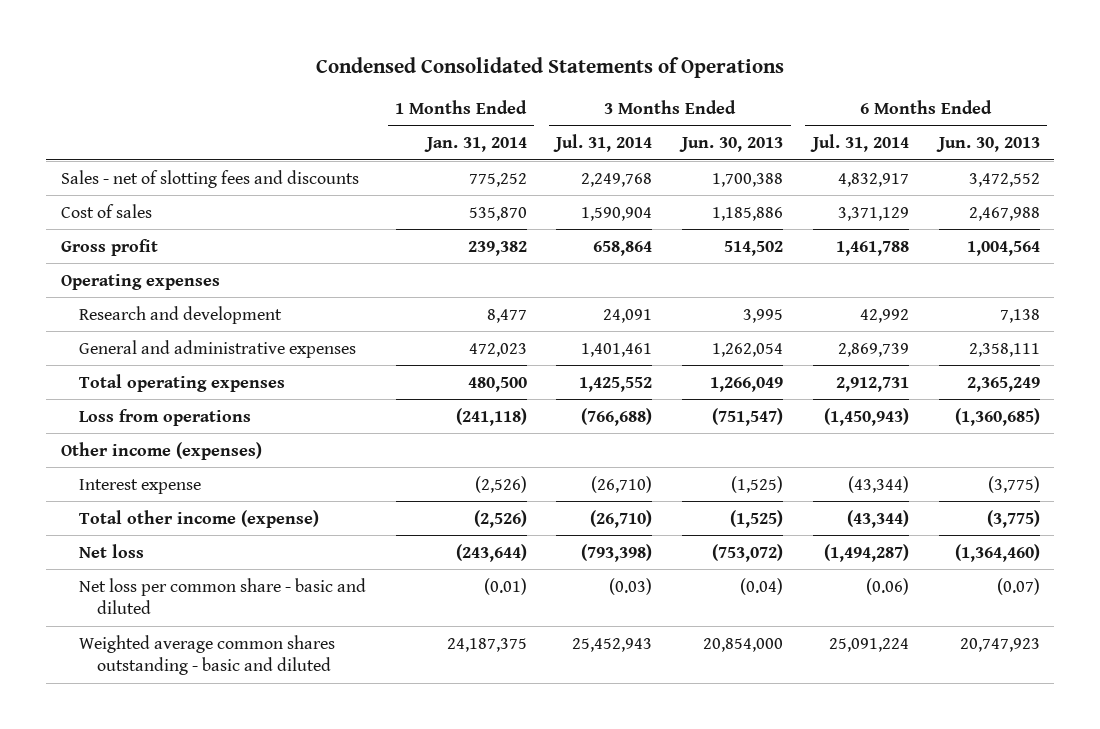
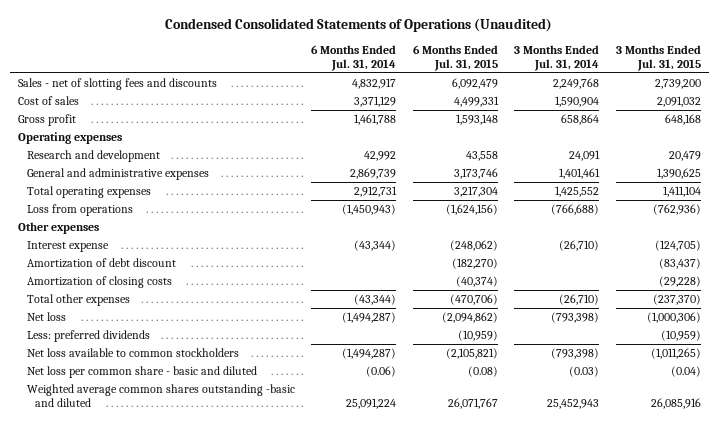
- Condensed Consolidated Statements of Operations
+ Condensed Consolidated Statements of Operations (Unaudited)
- | 1 Months Ended Jan. 31, 2014 | 3 Months Ended Jul. 31, 2014 | 3 Months Ended Jun. 30, 2013 | 6 Months Ended Jul. 31, 2014 | 6 Months Ended Jun. 30, 2013
+ | 6 Months Ended Jul. 31, 2014 | 6 Months Ended Jul. 31, 2015 | 3 Months Ended Jul. 31, 2014 | 3 Months Ended Jul. 31, 2015
- Other income (expenses)
+ Other expenses
- Total other income (expense) | (2,526) | (26,710) | (1,525) | (43,344) | (3,775)
+ Amortization of debt discount | | (182,270) | | (83,437)
+ Amortization of closing costs | | (40,374) | | (29,228)
+ Total other expenses | (43,344) | (470,706) | (26,710) | (237,370)
+ Less: preferred dividends | | (10,959) | | (10,959)
+ Net loss available to common stockholders | (1,494,287) | (2,105,821) | (793,398) | (1,011,265)
- Weighted average common shares outstanding - basic and diluted | 24,187,375 | 25,452,943 | 20,854,000 | 25,091,224 | 20,747,923
+ Weighted average common shares outstanding -basic and diluted | 25,091,224 | 26,071,767 | 25,452,943 | 26,085,916

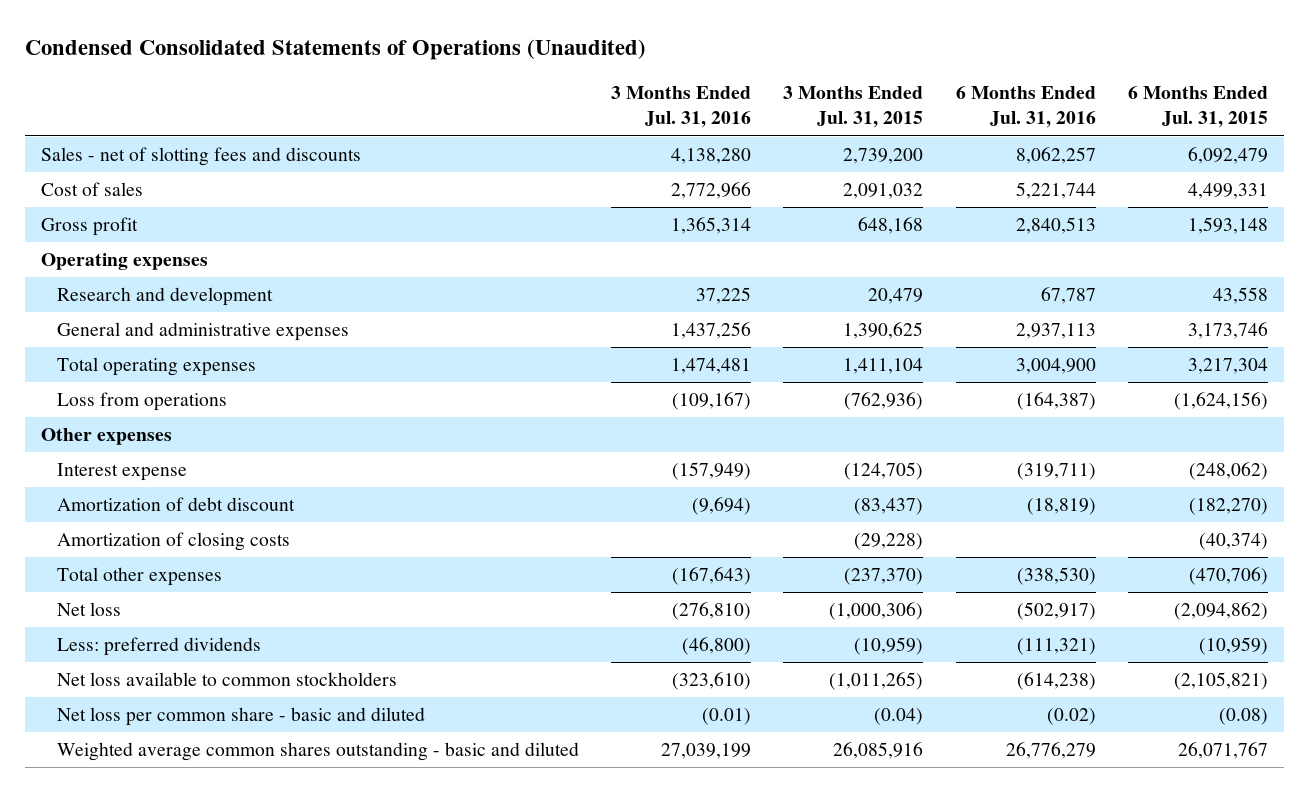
- | 6 Months Ended Jul. 31, 2014 | 6 Months Ended Jul. 31, 2015 | 3 Months Ended Jul. 31, 2014 | 3 Months Ended Jul. 31, 2015
+ | 3 Months Ended Jul. 31, 2016 | 3 Months Ended Jul. 31, 2015 | 6 Months Ended Jul. 31, 2016 | 6 Months Ended Jul. 31, 2015
- Weighted average common shares outstanding -basic and diluted | 25,091,224 | 26,071,767 | 25,452,943 | 26,085,916
+ Weighted average common shares outstanding - basic and diluted | 27,039,199 | 26,085,916 | 26,776,279 | 26,071,767

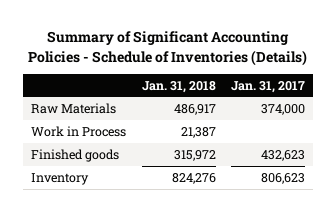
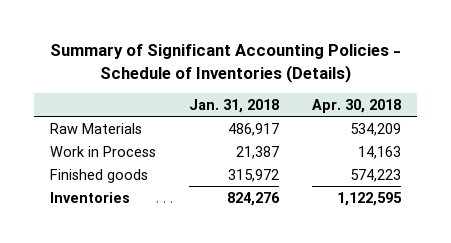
- | Jan. 31, 2018 | Jan. 31, 2017
+ | Jan. 31, 2018 | Apr. 30, 2018
- Inventory | 824,276 | 806,623
+ Inventories | 824,276 | 1,122,595

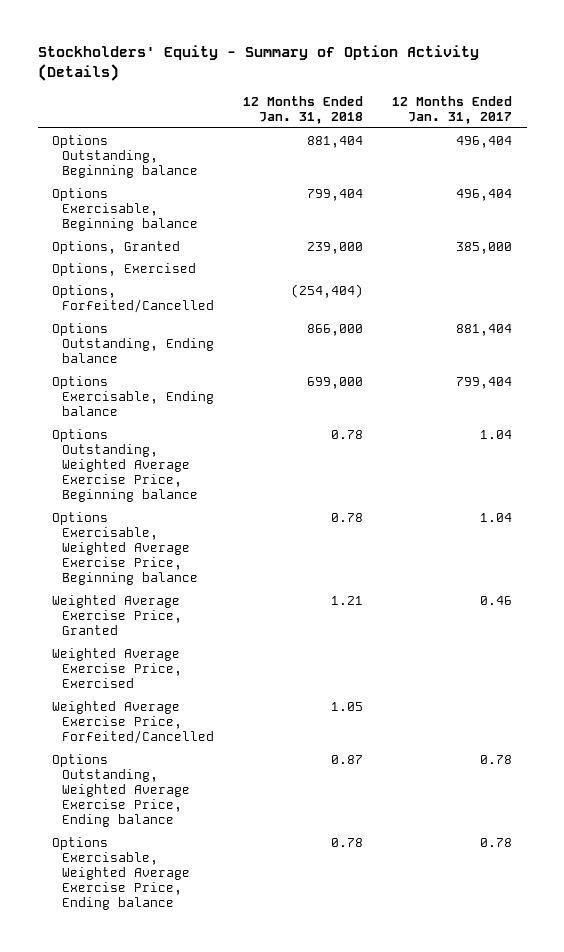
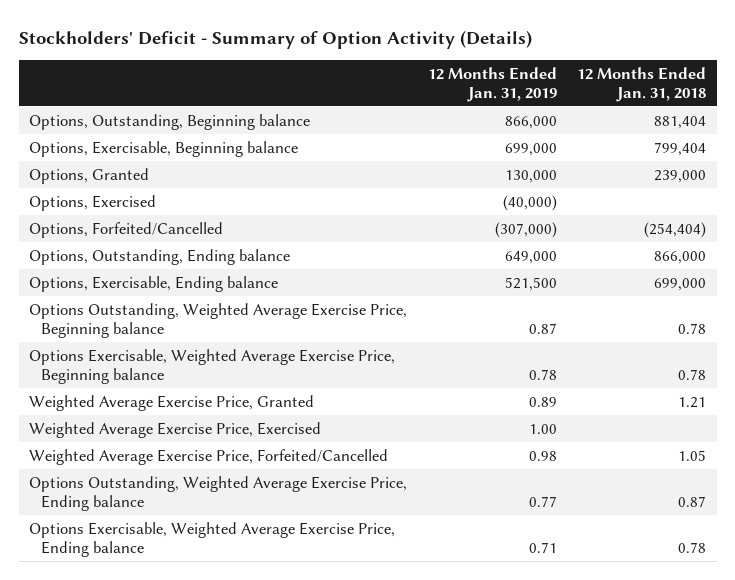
- Stockholders' Equity - Summary of Option Activity (Details)
+ Stockholders' Deficit - Summary of Option Activity (Details)
- | 12 Months Ended Jan. 31, 2018 | 12 Months Ended Jan. 31, 2017
+ | 12 Months Ended Jan. 31, 2019 | 12 Months Ended Jan. 31, 2018
- Options Outstanding, Beginning balance | 881,404 | 496,404
- Options Exercisable, Beginning balance | 799,404 | 496,404
+ Options, Outstanding, Beginning balance | 866,000 | 881,404
+ Options, Exercisable, Beginning balance | 699,000 | 799,404
- Options Outstanding, Ending balance | 866,000 | 881,404
- Options Exercisable, Ending balance | 699,000 | 799,404
+ Options, Outstanding, Ending balance | 649,000 | 866,000
+ Options, Exercisable, Ending balance | 521,500 | 699,000

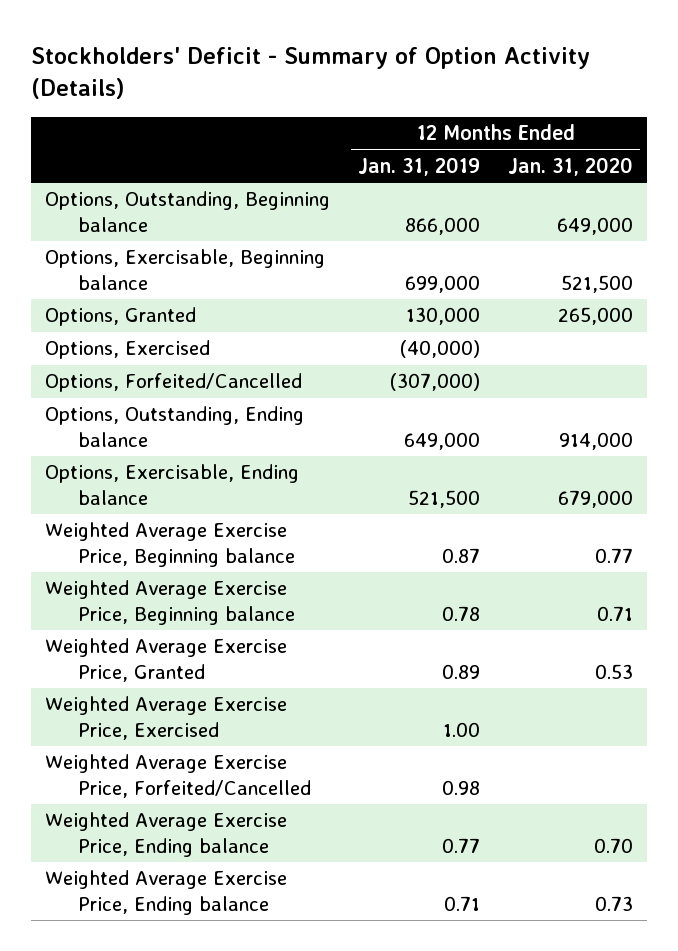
- | 12 Months Ended Jan. 31, 2019 | 12 Months Ended Jan. 31, 2018
+ | 12 Months Ended Jan. 31, 2019 | 12 Months Ended Jan. 31, 2020
- Options Outstanding, Weighted Average Exercise Price, Beginning balance | 0.87 | 0.78
- Options Exercisable, Weighted Average Exercise Price, Beginning balance | 0.78 | 0.78
+ Weighted Average Exercise Price, Beginning balance | 0.87 | 0.77
+ Weighted Average Exercise Price, Beginning balance | 0.78 | 0.71
- Options Outstanding, Weighted Average Exercise Price, Ending balance | 0.77 | 0.87
- Options Exercisable, Weighted Average Exercise Price, Ending balance | 0.71 | 0.78
+ Weighted Average Exercise Price, Ending balance | 0.77 | 0.70
+ Weighted Average Exercise Price, Ending balance | 0.71 | 0.73

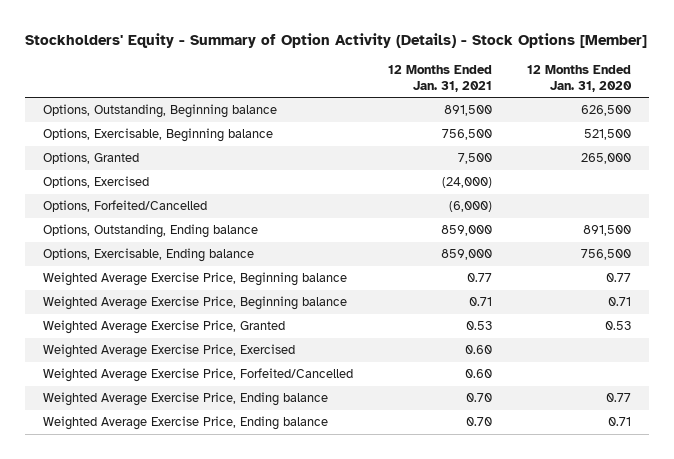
- Stockholders' Deficit - Summary of Option Activity (Details)
+ Stockholders' Equity - Summary of Option Activity (Details) - Stock Options [Member]
- | 12 Months Ended Jan. 31, 2019 | 12 Months Ended Jan. 31, 2020
+ | 12 Months Ended Jan. 31, 2021 | 12 Months Ended Jan. 31, 2020
- Options, Outstanding, Beginning balance | 866,000 | 649,000
+ Options, Outstanding, Beginning balance | 891,500 | 626,500
- Options, Outstanding, Ending balance | 649,000 | 914,000
- Options, Exercisable, Ending balance | 521,500 | 679,000
+ Options, Outstanding, Ending balance | 859,000 | 891,500
+ Options, Exercisable, Ending balance | 859,000 | 756,500
- Weighted Average Exercise Price, Ending balance | 0.77 | 0.70
- Weighted Average Exercise Price, Ending balance | 0.71 | 0.73
+ Weighted Average Exercise Price, Ending balance | 0.70 | 0.77
+ Weighted Average Exercise Price, Ending balance | 0.70 | 0.71

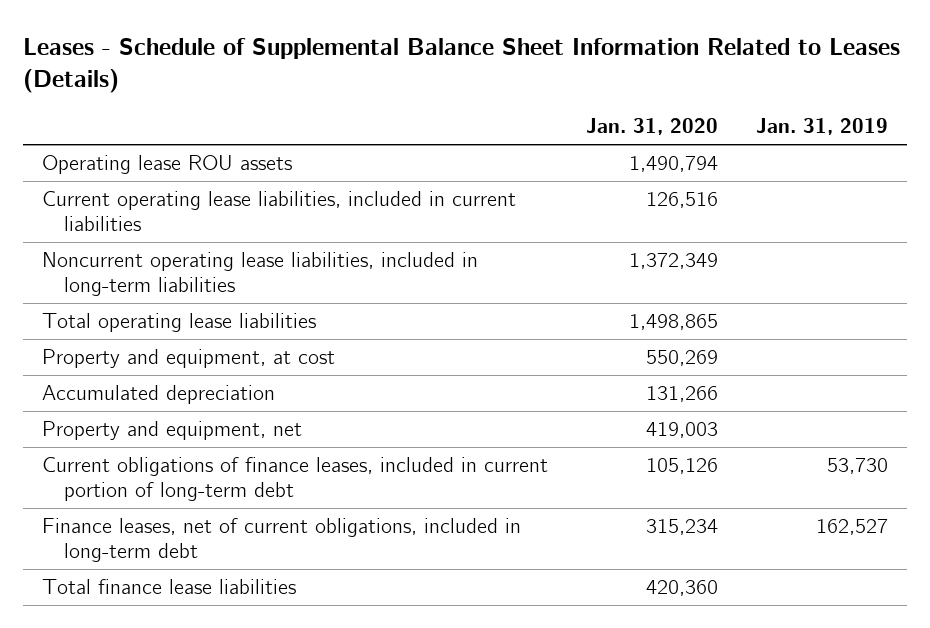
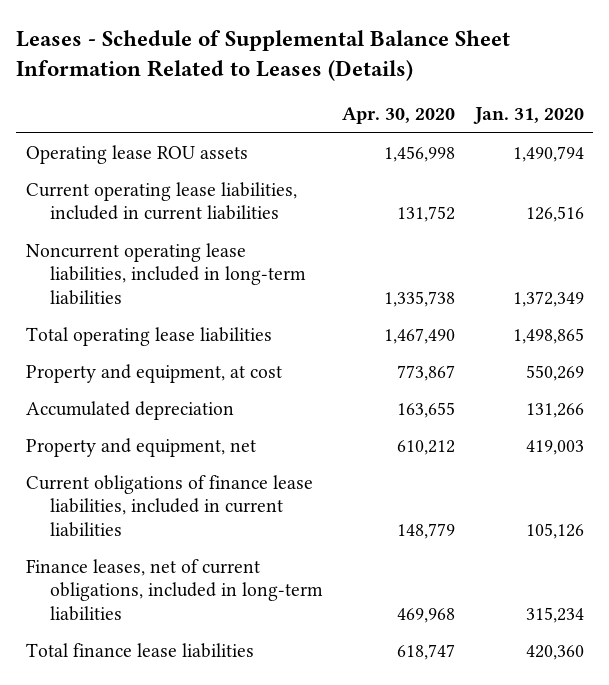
- | Jan. 31, 2020 | Jan. 31, 2019
+ | Apr. 30, 2020 | Jan. 31, 2020
- Current obligations of finance leases, included in current portion of long-term debt | 105,126 | 53,730
- Finance leases, net of current obligations, included in long-term debt | 315,234 | 162,527
+ Current obligations of finance lease liabilities, included in current liabilities | 148,779 | 105,126
+ Finance leases, net of current obligations, included in long-term liabilities | 469,968 | 315,234

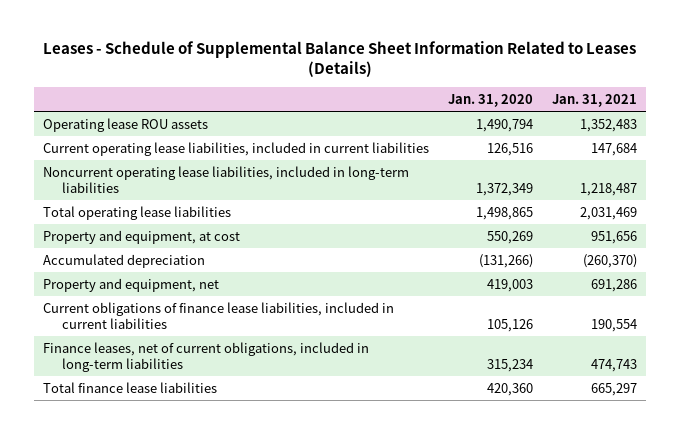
- | Apr. 30, 2020 | Jan. 31, 2020
+ | Jan. 31, 2020 | Jan. 31, 2021
- Accumulated depreciation | 163,655 | 131,266
+ Accumulated depreciation | (131,266) | (260,370)

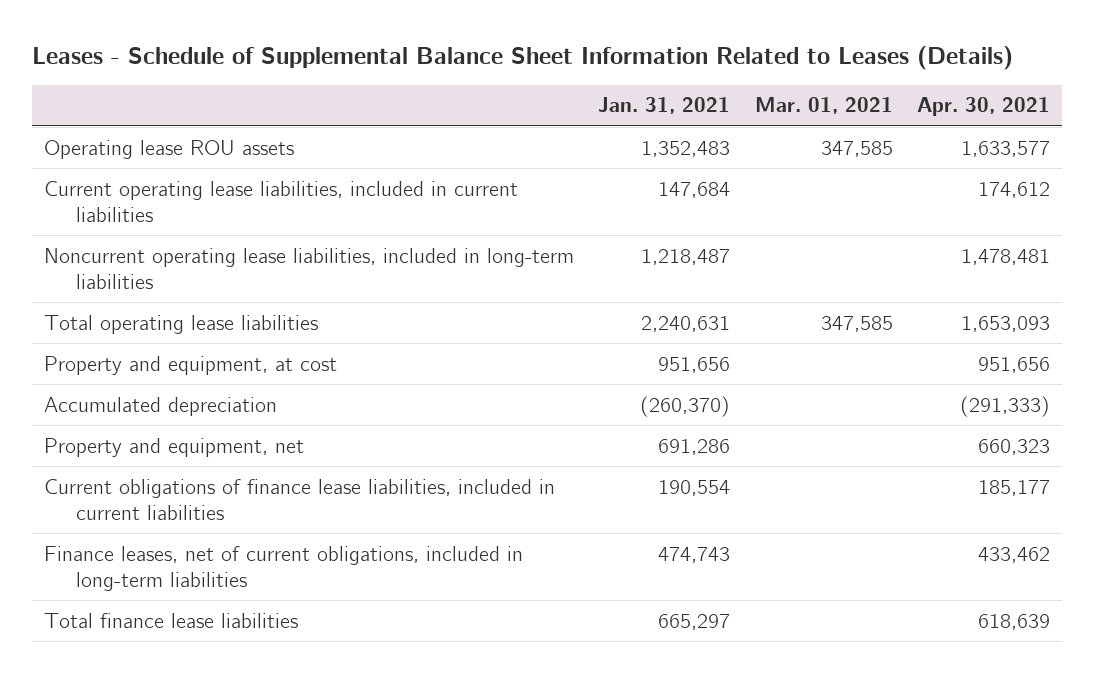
- | Jan. 31, 2020 | Jan. 31, 2021
+ | Jan. 31, 2021 | Mar. 01, 2021 | Apr. 30, 2021
- Total operating lease liabilities | 1,498,865 | 2,031,469
+ Total operating lease liabilities | 2,240,631 | 347,585 | 1,653,093

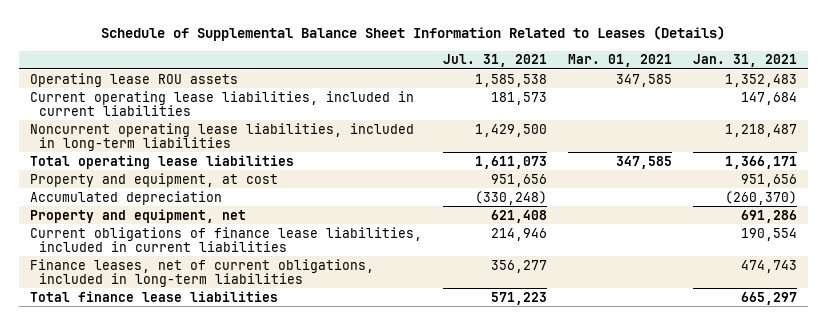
- Leases - Schedule of Supplemental Balance Sheet Information Related to Leases (Details)
+ Schedule of Supplemental Balance Sheet Information Related to Leases (Details)
- | Jan. 31, 2021 | Mar. 01, 2021 | Apr. 30, 2021
+ | Jul. 31, 2021 | Mar. 01, 2021 | Jan. 31, 2021
- Total operating lease liabilities | 2,240,631 | 347,585 | 1,653,093
+ Total operating lease liabilities | 1,611,073 | 347,585 | 1,366,171

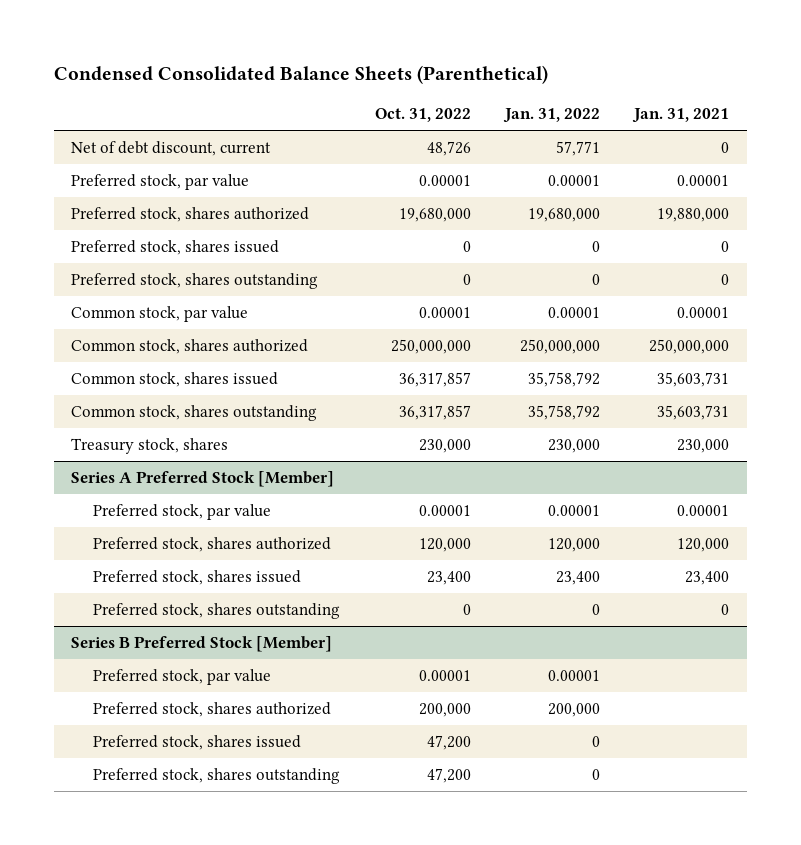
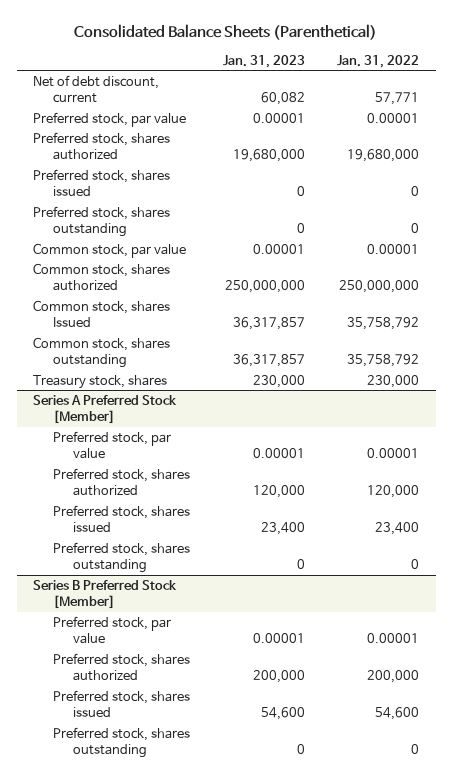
- Condensed Consolidated Balance Sheets (Parenthetical)
+ Consolidated Balance Sheets (Parenthetical)
- | Oct. 31, 2022 | Jan. 31, 2022 | Jan. 31, 2021
+ | Jan. 31, 2023 | Jan. 31, 2022
- Common stock, shares issued | 36,317,857 | 35,758,792 | 35,603,731
+ Common stock, shares Issued | 36,317,857 | 35,758,792
@ Series B Preferred Stock [Member]
- Preferred stock, shares issued | 47,200 | 0 |
+ Preferred stock, shares issued | 54,600 | 54,600

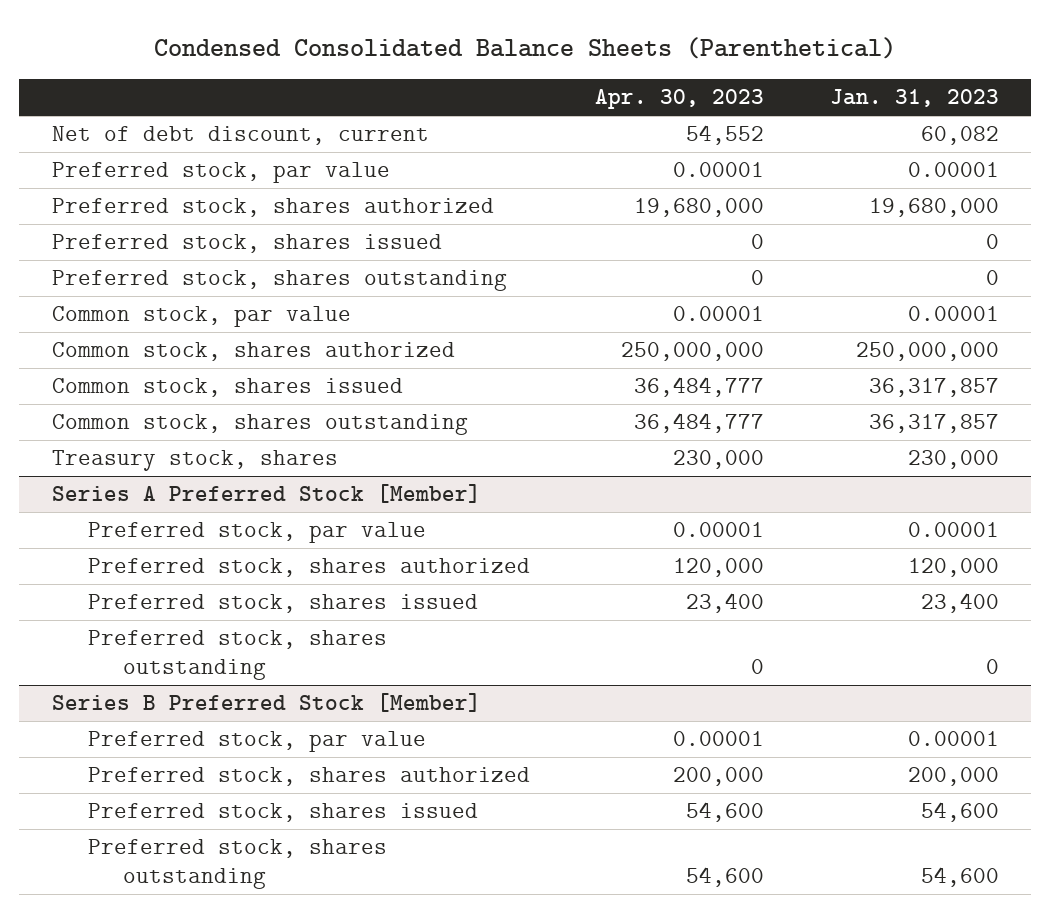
- Consolidated Balance Sheets (Parenthetical)
+ Condensed Consolidated Balance Sheets (Parenthetical)
- | Jan. 31, 2023 | Jan. 31, 2022
+ | Apr. 30, 2023 | Jan. 31, 2023
- Common stock, shares Issued | 36,317,857 | 35,758,792
+ Common stock, shares issued | 36,484,777 | 36,317,857
@ Series B Preferred Stock [Member]
- Preferred stock, shares outstanding | 0 | 0
+ Preferred stock, shares outstanding | 54,600 | 54,600

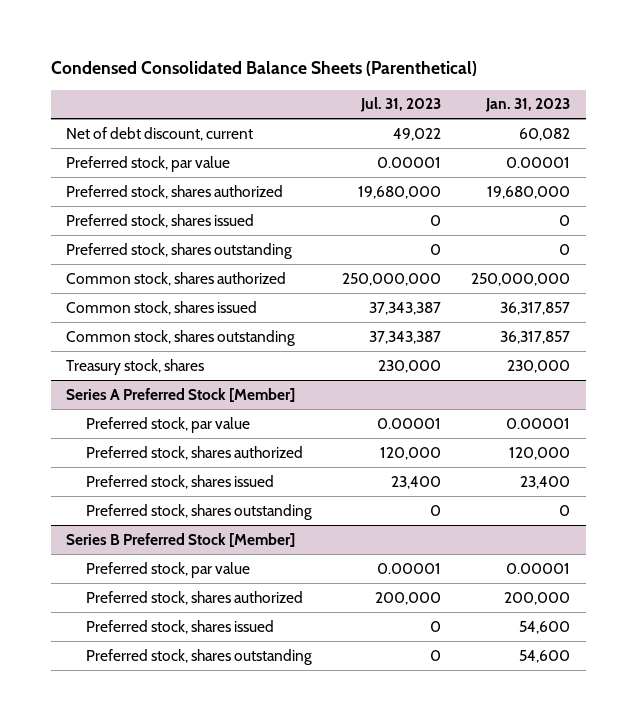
- | Apr. 30, 2023 | Jan. 31, 2023
+ | Jul. 31, 2023 | Jan. 31, 2023
- Common stock, par value | 0.00001 | 0.00001

